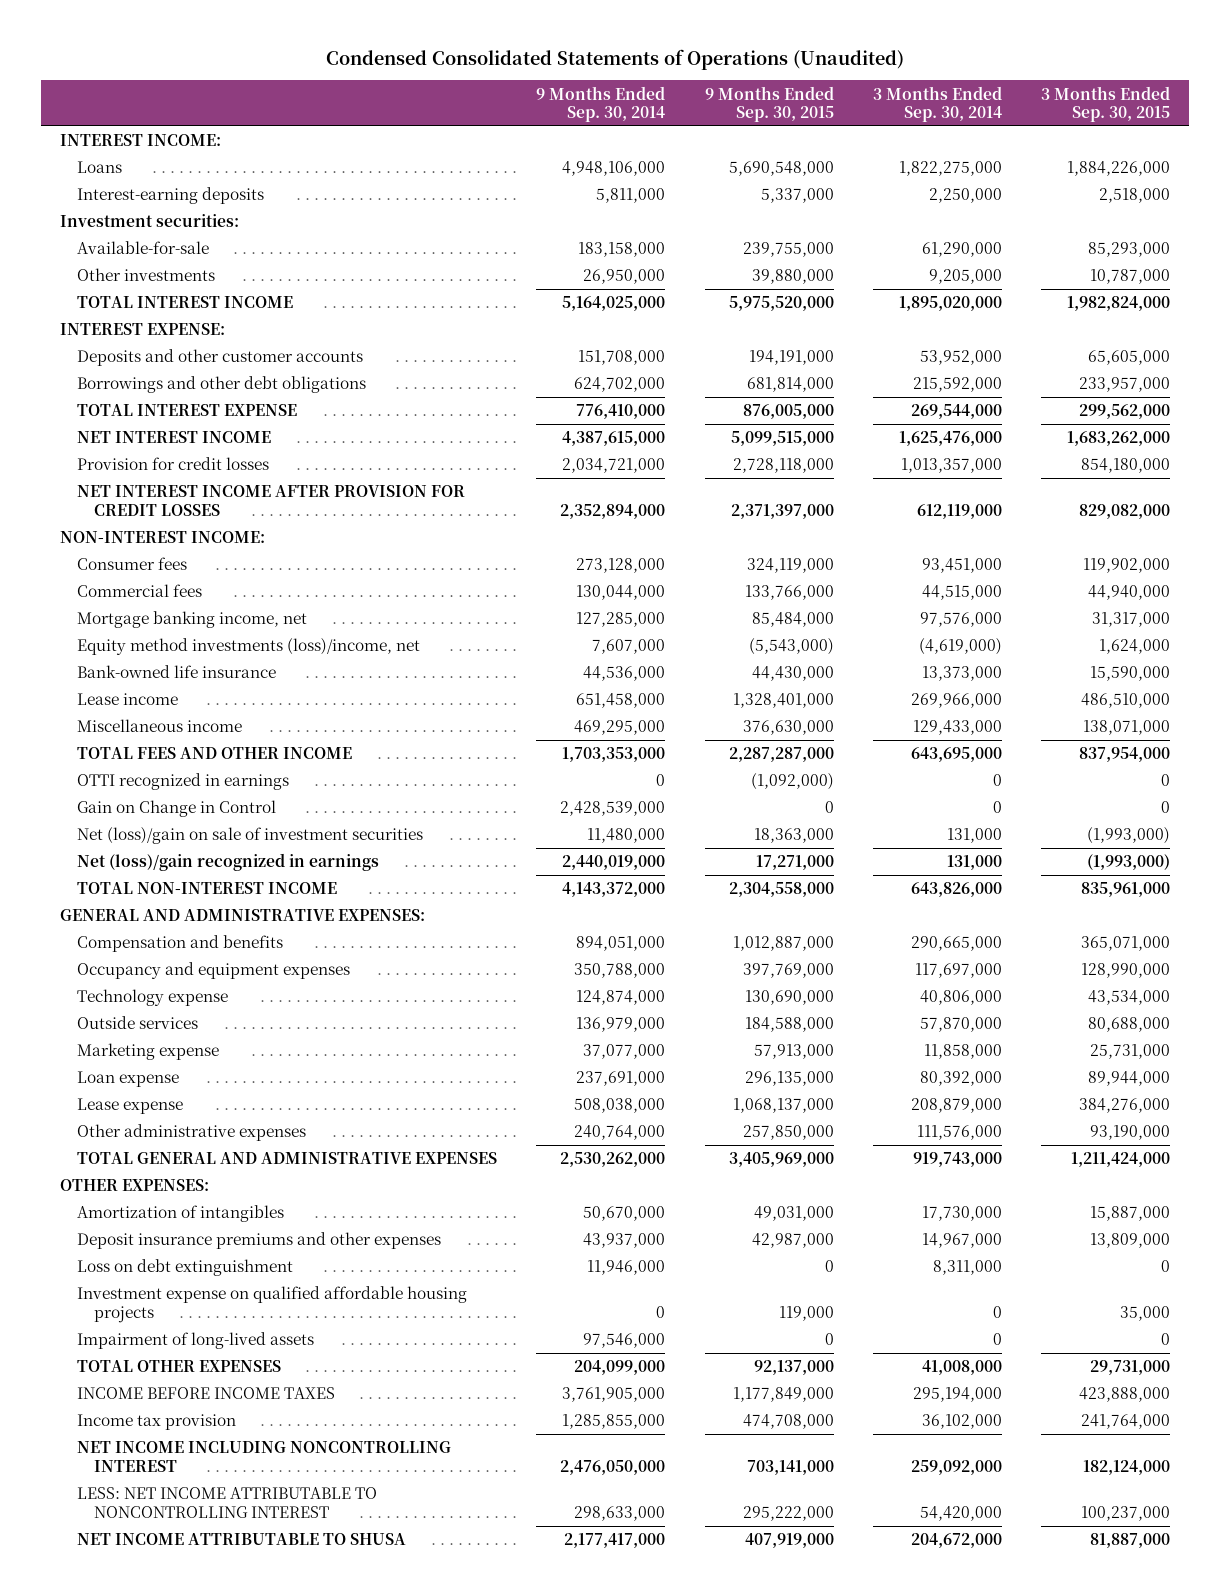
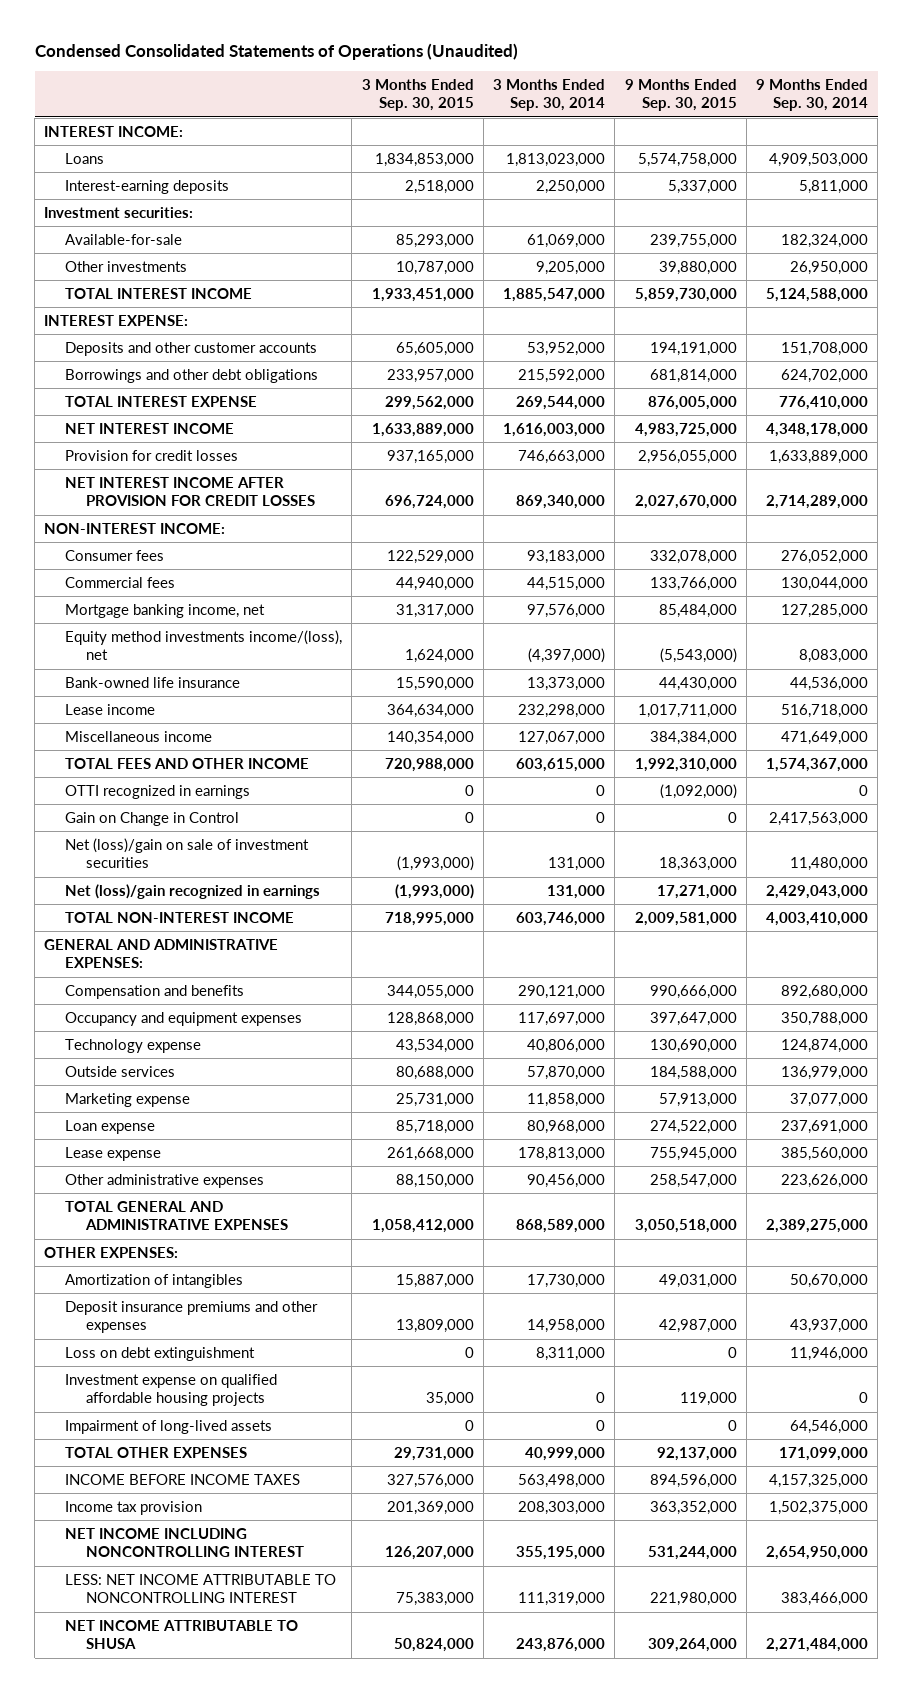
- | 9 Months Ended Sep. 30, 2014 | 9 Months Ended Sep. 30, 2015 | 3 Months Ended Sep. 30, 2014 | 3 Months Ended Sep. 30, 2015
+ | 3 Months Ended Sep. 30, 2015 | 3 Months Ended Sep. 30, 2014 | 9 Months Ended Sep. 30, 2015 | 9 Months Ended Sep. 30, 2014
- Loans | 4,948,106,000 | 5,690,548,000 | 1,822,275,000 | 1,884,226,000
+ Loans | 1,834,853,000 | 1,813,023,000 | 5,574,758,000 | 4,909,503,000
- Available-for-sale | 183,158,000 | 239,755,000 | 61,290,000 | 85,293,000
+ Available-for-sale | 85,293,000 | 61,069,000 | 239,755,000 | 182,324,000
- TOTAL INTEREST INCOME | 5,164,025,000 | 5,975,520,000 | 1,895,020,000 | 1,982,824,000
+ TOTAL INTEREST INCOME | 1,933,451,000 | 1,885,547,000 | 5,859,730,000 | 5,124,588,000
- NET INTEREST INCOME | 4,387,615,000 | 5,099,515,000 | 1,625,476,000 | 1,683,262,000
- Provision for credit losses | 2,034,721,000 | 2,728,118,000 | 1,013,357,000 | 854,180,000
- NET INTEREST INCOME AFTER PROVISION FOR CREDIT LOSSES | 2,352,894,000 | 2,371,397,000 | 612,119,000 | 829,082,000
+ NET INTEREST INCOME | 1,633,889,000 | 1,616,003,000 | 4,983,725,000 | 4,348,178,000
+ Provision for credit losses | 937,165,000 | 746,663,000 | 2,956,055,000 | 1,633,889,000
+ NET INTEREST INCOME AFTER PROVISION FOR CREDIT LOSSES | 696,724,000 | 869,340,000 | 2,027,670,000 | 2,714,289,000
- Consumer fees | 273,128,000 | 324,119,000 | 93,451,000 | 119,902,000
+ Consumer fees | 122,529,000 | 93,183,000 | 332,078,000 | 276,052,000
- Equity method investments (loss)/income, net | 7,607,000 | (5,543,000) | (4,619,000) | 1,624,000
+ Equity method investments income/(loss), net | 1,624,000 | (4,397,000) | (5,543,000) | 8,083,000
- Lease income | 651,458,000 | 1,328,401,000 | 269,966,000 | 486,510,000
- Miscellaneous income | 469,295,000 | 376,630,000 | 129,433,000 | 138,071,000
- TOTAL FEES AND OTHER INCOME | 1,703,353,000 | 2,287,287,000 | 643,695,000 | 837,954,000
+ Lease income | 364,634,000 | 232,298,000 | 1,017,711,000 | 516,718,000
+ Miscellaneous income | 140,354,000 | 127,067,000 | 384,384,000 | 471,649,000
+ TOTAL FEES AND OTHER INCOME | 720,988,000 | 603,615,000 | 1,992,310,000 | 1,574,367,000
- Gain on Change in Control | 2,428,539,000 | 0 | 0 | 0
+ Gain on Change in Control | 0 | 0 | 0 | 2,417,563,000
- Net (loss)/gain recognized in earnings | 2,440,019,000 | 17,271,000 | 131,000 | (1,993,000)
- TOTAL NON-INTEREST INCOME | 4,143,372,000 | 2,304,558,000 | 643,826,000 | 835,961,000
+ Net (loss)/gain recognized in earnings | (1,993,000) | 131,000 | 17,271,000 | 2,429,043,000
+ TOTAL NON-INTEREST INCOME | 718,995,000 | 603,746,000 | 2,009,581,000 | 4,003,410,000
- Compensation and benefits | 894,051,000 | 1,012,887,000 | 290,665,000 | 365,071,000
- Occupancy and equipment expenses | 350,788,000 | 397,769,000 | 117,697,000 | 128,990,000
+ Compensation and benefits | 344,055,000 | 290,121,000 | 990,666,000 | 892,680,000
+ Occupancy and equipment expenses | 128,868,000 | 117,697,000 | 397,647,000 | 350,788,000
- Loan expense | 237,691,000 | 296,135,000 | 80,392,000 | 89,944,000
- Lease expense | 508,038,000 | 1,068,137,000 | 208,879,000 | 384,276,000
- Other administrative expenses | 240,764,000 | 257,850,000 | 111,576,000 | 93,190,000
- TOTAL GENERAL AND ADMINISTRATIVE EXPENSES | 2,530,262,000 | 3,405,969,000 | 919,743,000 | 1,211,424,000
+ Loan expense | 85,718,000 | 80,968,000 | 274,522,000 | 237,691,000
+ Lease expense | 261,668,000 | 178,813,000 | 755,945,000 | 385,560,000
+ Other administrative expenses | 88,150,000 | 90,456,000 | 258,547,000 | 223,626,000
+ TOTAL GENERAL AND ADMINISTRATIVE EXPENSES | 1,058,412,000 | 868,589,000 | 3,050,518,000 | 2,389,275,000
- Deposit insurance premiums and other expenses | 43,937,000 | 42,987,000 | 14,967,000 | 13,809,000
+ Deposit insurance premiums and other expenses | 13,809,000 | 14,958,000 | 42,987,000 | 43,937,000
- Impairment of long-lived assets | 97,546,000 | 0 | 0 | 0
- TOTAL OTHER EXPENSES | 204,099,000 | 92,137,000 | 41,008,000 | 29,731,000
- INCOME BEFORE INCOME TAXES | 3,761,905,000 | 1,177,849,000 | 295,194,000 | 423,888,000
- Income tax provision | 1,285,855,000 | 474,708,000 | 36,102,000 | 241,764,000
- NET INCOME INCLUDING NONCONTROLLING INTEREST | 2,476,050,000 | 703,141,000 | 259,092,000 | 182,124,000
- LESS: NET INCOME ATTRIBUTABLE TO NONCONTROLLING INTEREST | 298,633,000 | 295,222,000 | 54,420,000 | 100,237,000
- NET INCOME ATTRIBUTABLE TO SHUSA | 2,177,417,000 | 407,919,000 | 204,672,000 | 81,887,000
+ Impairment of long-lived assets | 0 | 0 | 0 | 64,546,000
+ TOTAL OTHER EXPENSES | 29,731,000 | 40,999,000 | 92,137,000 | 171,099,000
+ INCOME BEFORE INCOME TAXES | 327,576,000 | 563,498,000 | 894,596,000 | 4,157,325,000
+ Income tax provision | 201,369,000 | 208,303,000 | 363,352,000 | 1,502,375,000
+ NET INCOME INCLUDING NONCONTROLLING INTEREST | 126,207,000 | 355,195,000 | 531,244,000 | 2,654,950,000
+ LESS: NET INCOME ATTRIBUTABLE TO NONCONTROLLING INTEREST | 75,383,000 | 111,319,000 | 221,980,000 | 383,466,000
+ NET INCOME ATTRIBUTABLE TO SHUSA | 50,824,000 | 243,876,000 | 309,264,000 | 2,271,484,000

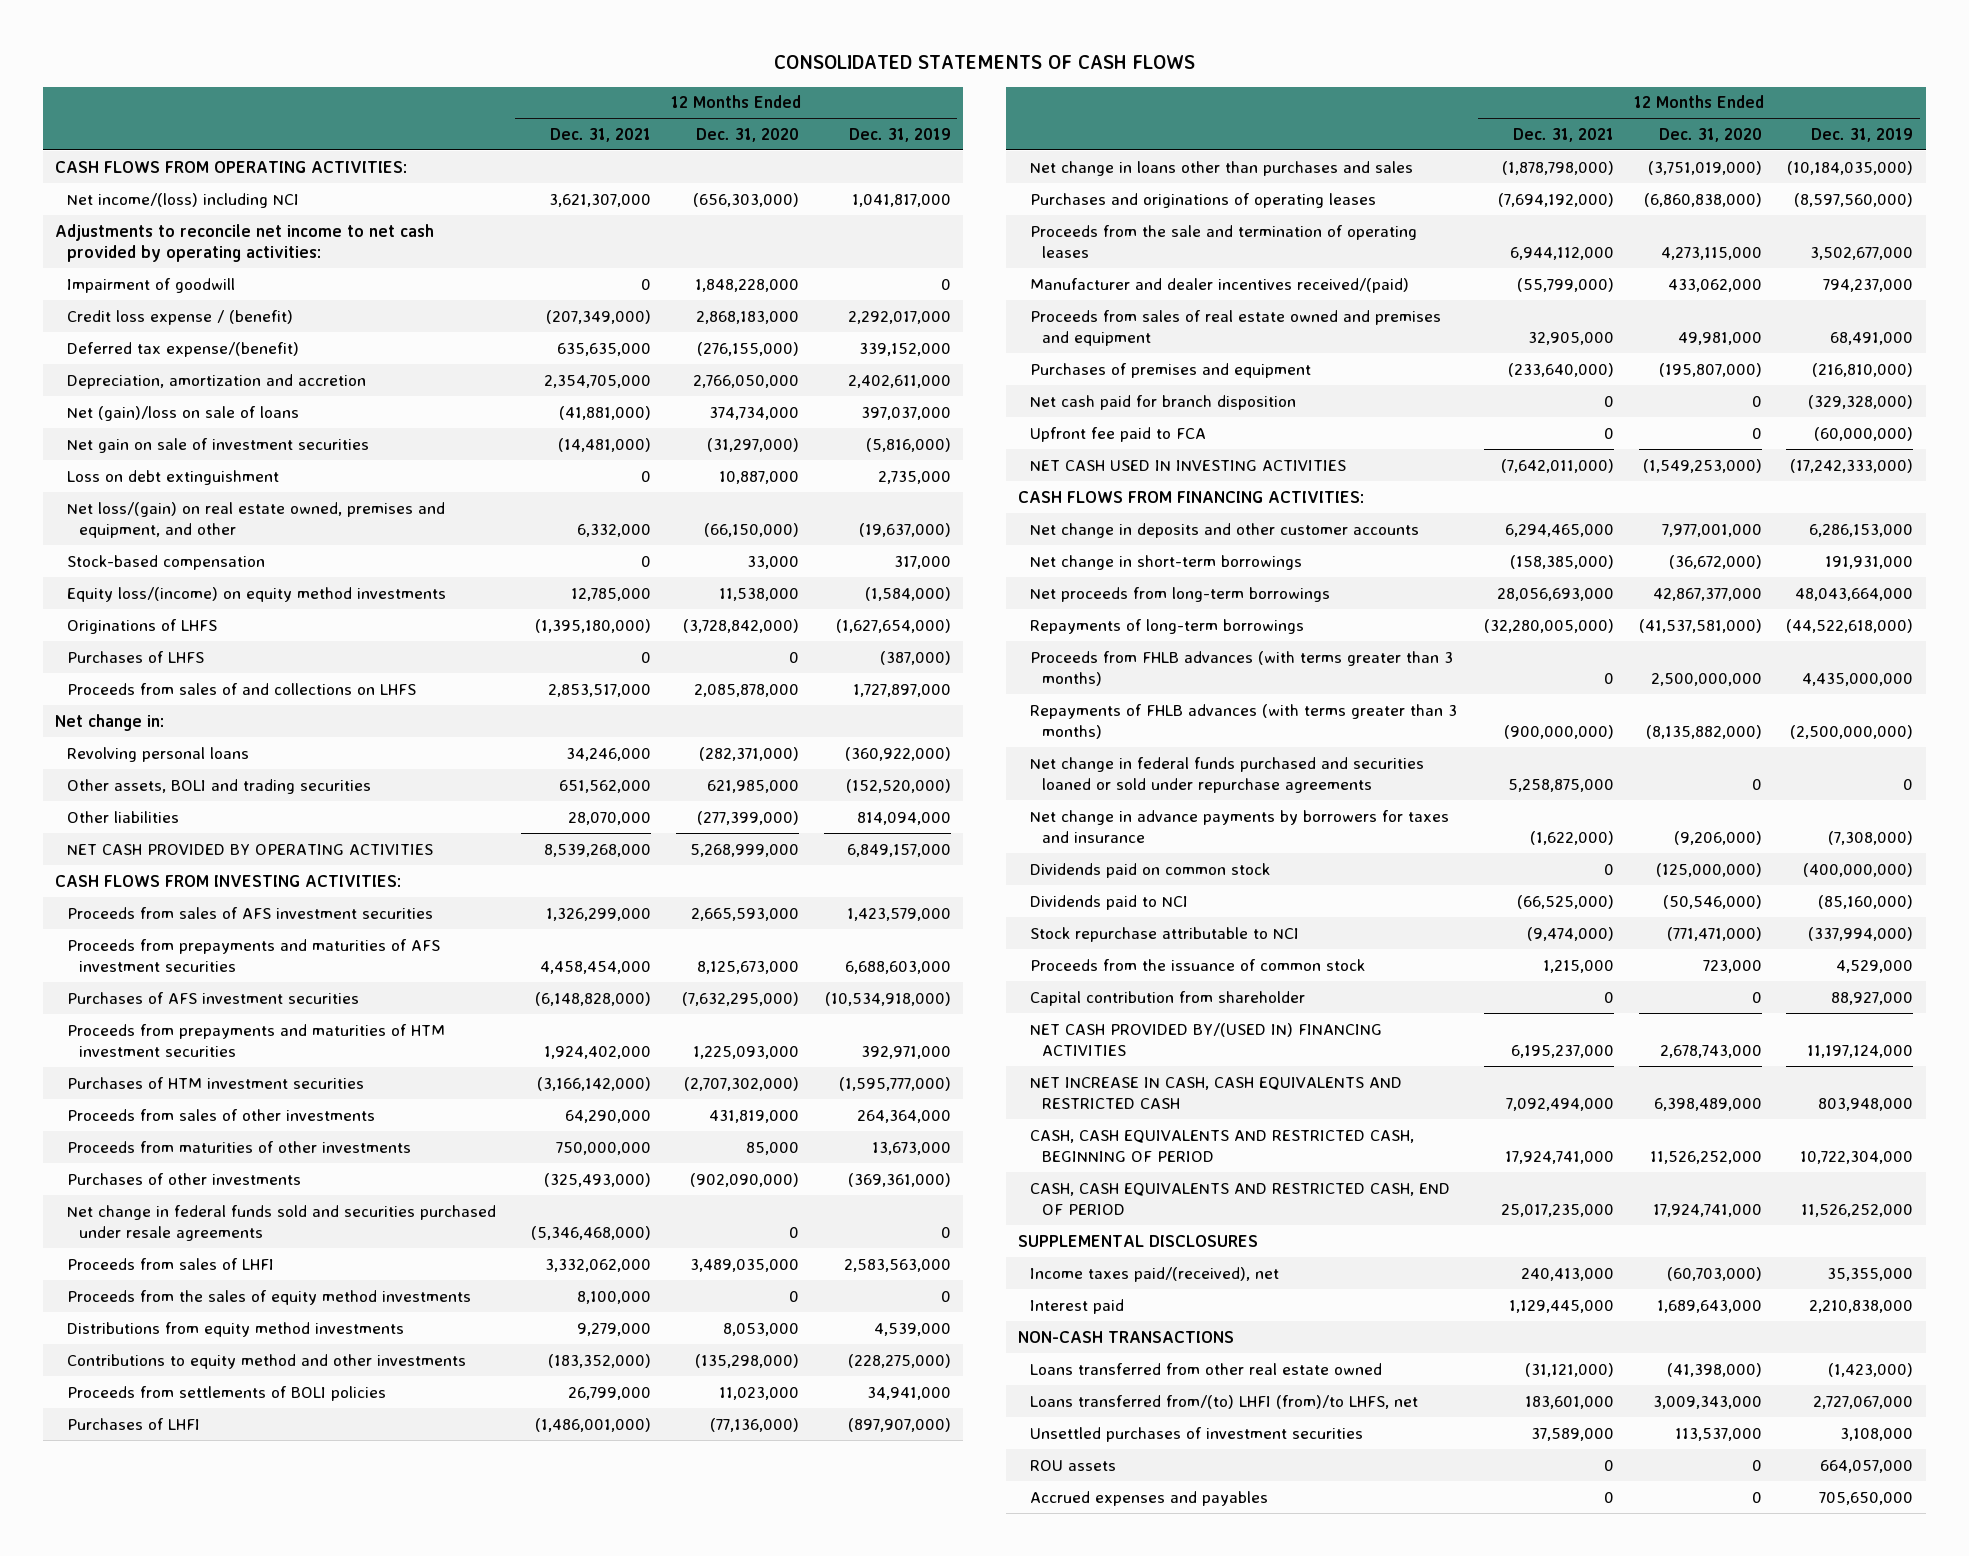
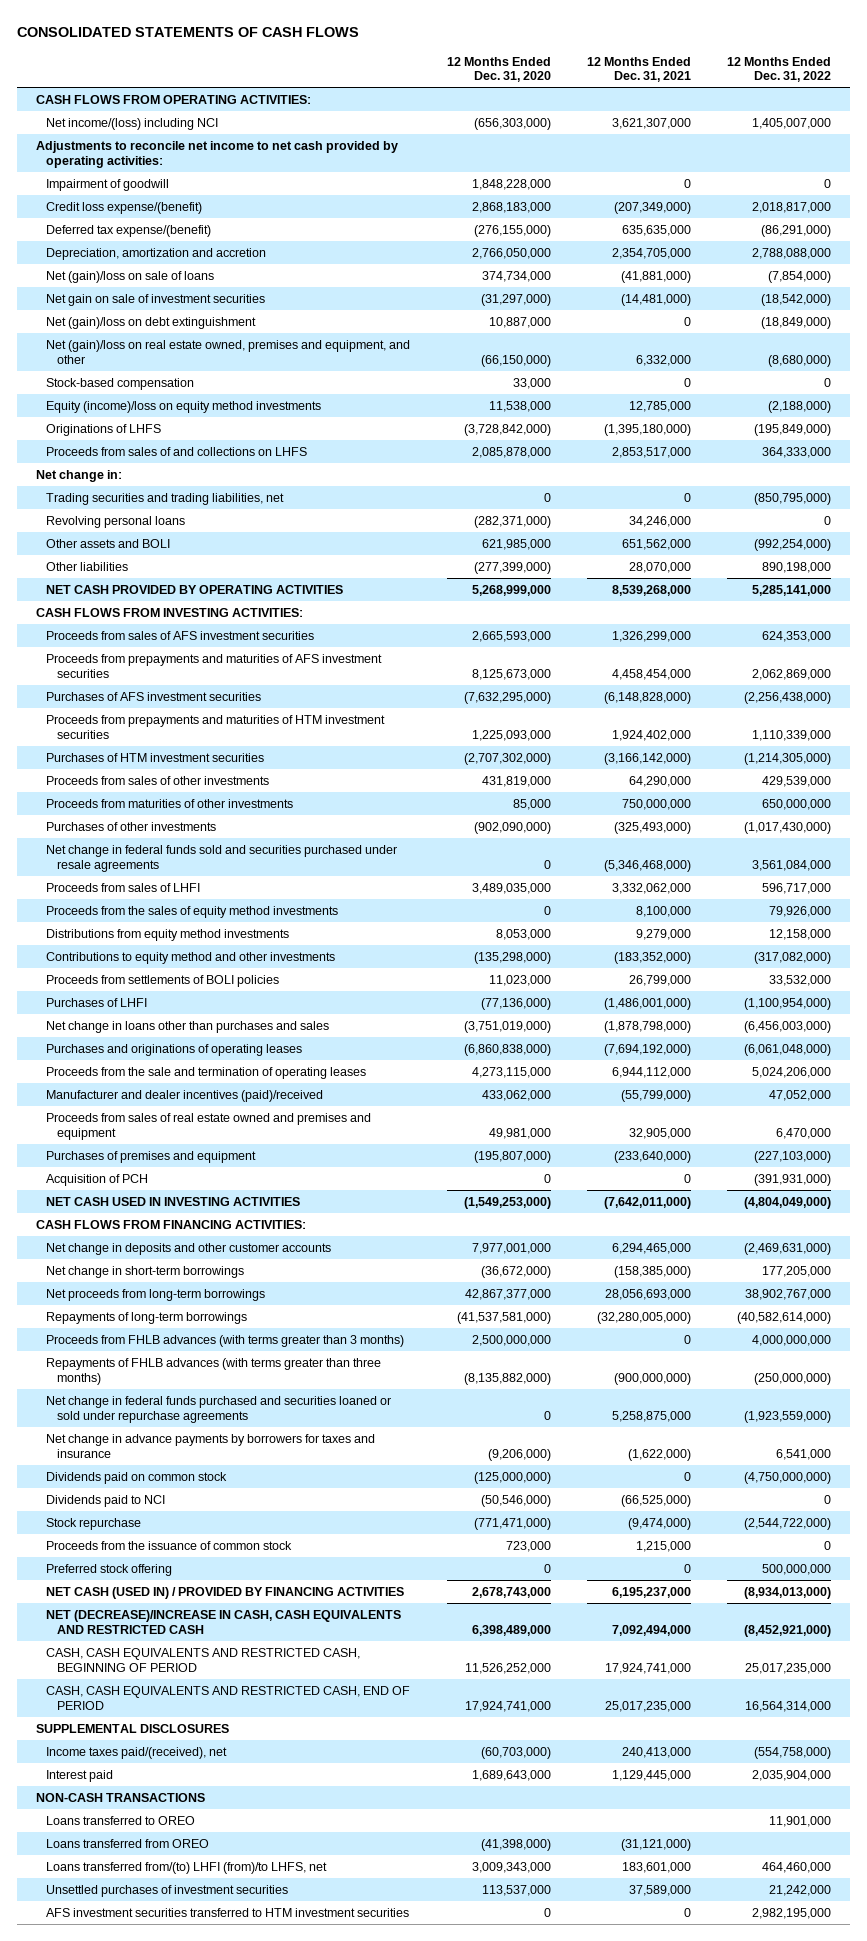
- | 12 Months Ended Dec. 31, 2021 | 12 Months Ended Dec. 31, 2020 | 12 Months Ended Dec. 31, 2019
+ | 12 Months Ended Dec. 31, 2020 | 12 Months Ended Dec. 31, 2021 | 12 Months Ended Dec. 31, 2022
- Credit loss expense / (benefit) | (207,349,000) | 2,868,183,000 | 2,292,017,000
+ Credit loss expense/(benefit) | 2,868,183,000 | (207,349,000) | 2,018,817,000
- Loss on debt extinguishment | 0 | 10,887,000 | 2,735,000
- Net loss/(gain) on real estate owned, premises and equipment, and other | 6,332,000 | (66,150,000) | (19,637,000)
+ Net (gain)/loss on debt extinguishment | 10,887,000 | 0 | (18,849,000)
+ Net (gain)/loss on real estate owned, premises and equipment, and other | (66,150,000) | 6,332,000 | (8,680,000)
- Equity loss/(income) on equity method investments | 12,785,000 | 11,538,000 | (1,584,000)
+ Equity (income)/loss on equity method investments | 11,538,000 | 12,785,000 | (2,188,000)
- Purchases of LHFS | 0 | 0 | (387,000)
+ Trading securities and trading liabilities, net | 0 | 0 | (850,795,000)
- Other assets, BOLI and trading securities | 651,562,000 | 621,985,000 | (152,520,000)
+ Other assets and BOLI | 621,985,000 | 651,562,000 | (992,254,000)
- Manufacturer and dealer incentives received/(paid) | (55,799,000) | 433,062,000 | 794,237,000
+ Manufacturer and dealer incentives (paid)/received | 433,062,000 | (55,799,000) | 47,052,000
- Net cash paid for branch disposition | 0 | 0 | (329,328,000)
- Upfront fee paid to FCA | 0 | 0 | (60,000,000)
+ Acquisition of PCH | 0 | 0 | (391,931,000)
- Repayments of FHLB advances (with terms greater than 3 months) | (900,000,000) | (8,135,882,000) | (2,500,000,000)
+ Repayments of FHLB advances (with terms greater than three months) | (8,135,882,000) | (900,000,000) | (250,000,000)
- Stock repurchase attributable to NCI | (9,474,000) | (771,471,000) | (337,994,000)
+ Stock repurchase | (771,471,000) | (9,474,000) | (2,544,722,000)
- Capital contribution from shareholder | 0 | 0 | 88,927,000
- NET CASH PROVIDED BY/(USED IN) FINANCING ACTIVITIES | 6,195,237,000 | 2,678,743,000 | 11,197,124,000
- NET INCREASE IN CASH, CASH EQUIVALENTS AND RESTRICTED CASH | 7,092,494,000 | 6,398,489,000 | 803,948,000
+ Preferred stock offering | 0 | 0 | 500,000,000
+ NET CASH (USED IN) / PROVIDED BY FINANCING ACTIVITIES | 2,678,743,000 | 6,195,237,000 | (8,934,013,000)
+ NET (DECREASE)/INCREASE IN CASH, CASH EQUIVALENTS AND RESTRICTED CASH | 6,398,489,000 | 7,092,494,000 | (8,452,921,000)
- Loans transferred from other real estate owned | (31,121,000) | (41,398,000) | (1,423,000)
+ Loans transferred to OREO | | | 11,901,000
+ Loans transferred from OREO | (41,398,000) | (31,121,000) |
- ROU assets | 0 | 0 | 664,057,000
- Accrued expenses and payables | 0 | 0 | 705,650,000
+ AFS investment securities transferred to HTM investment securities | 0 | 0 | 2,982,195,000

